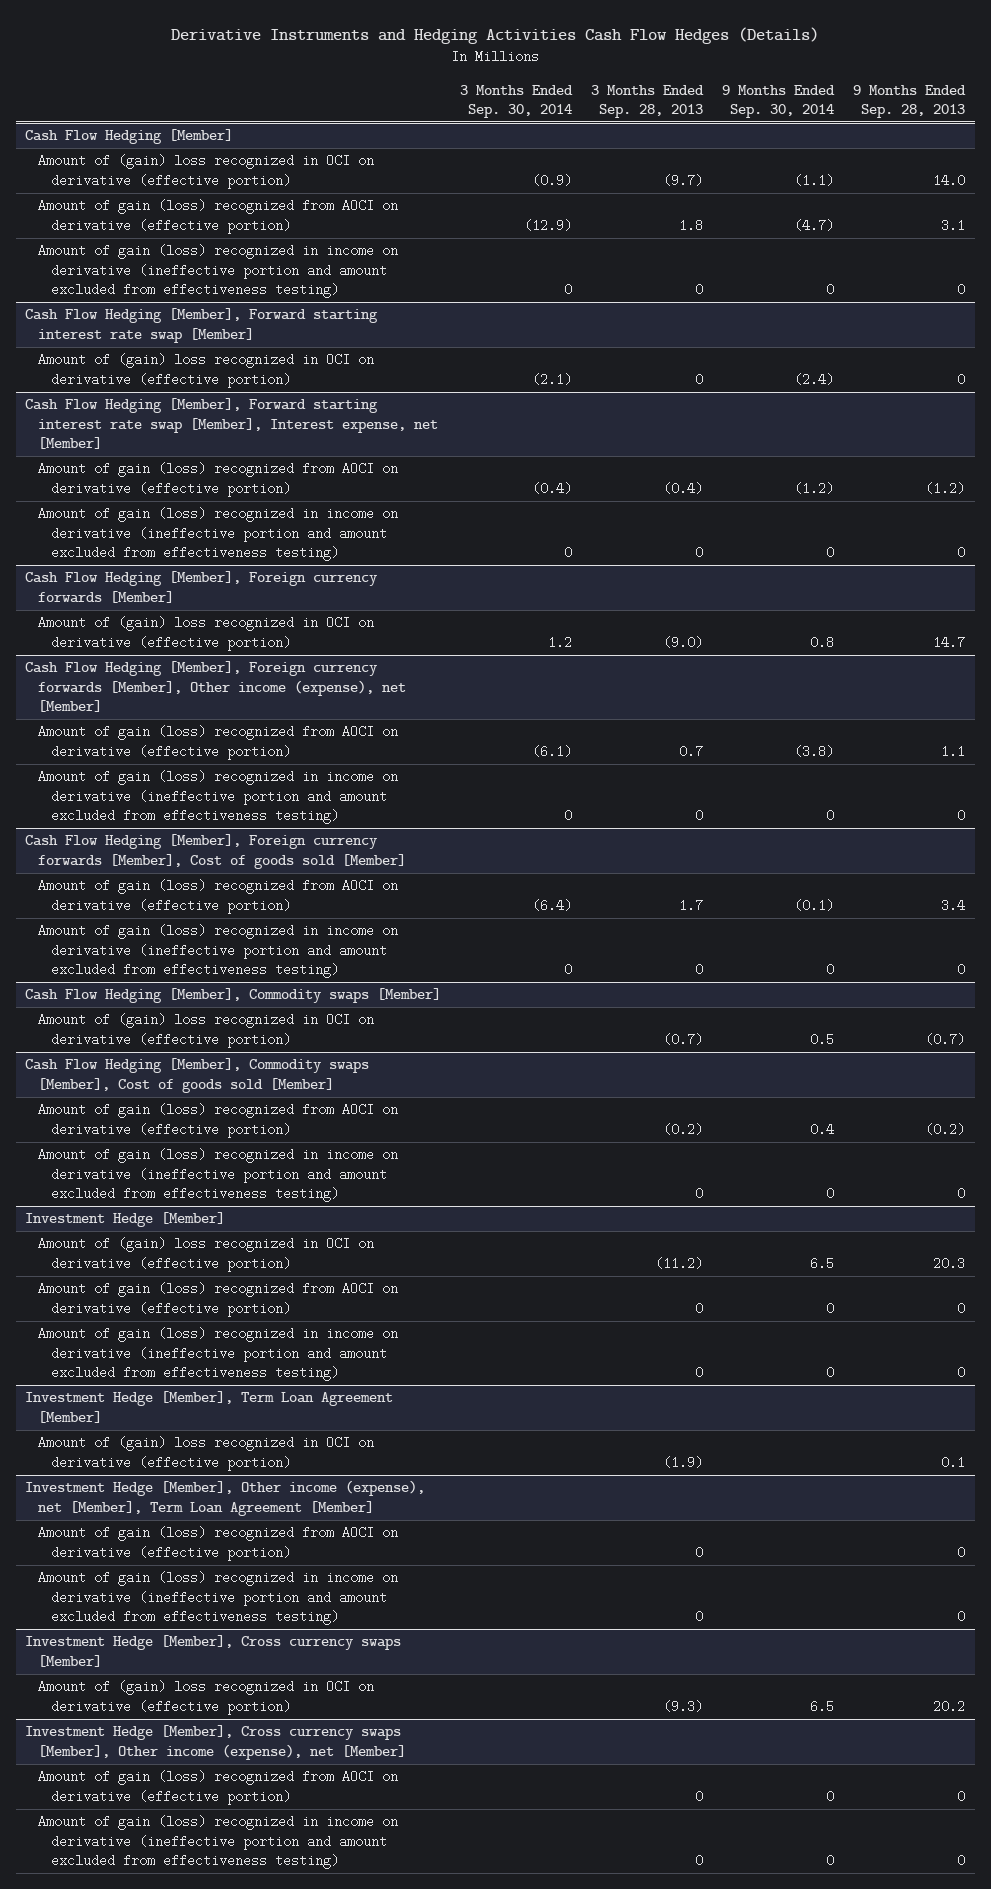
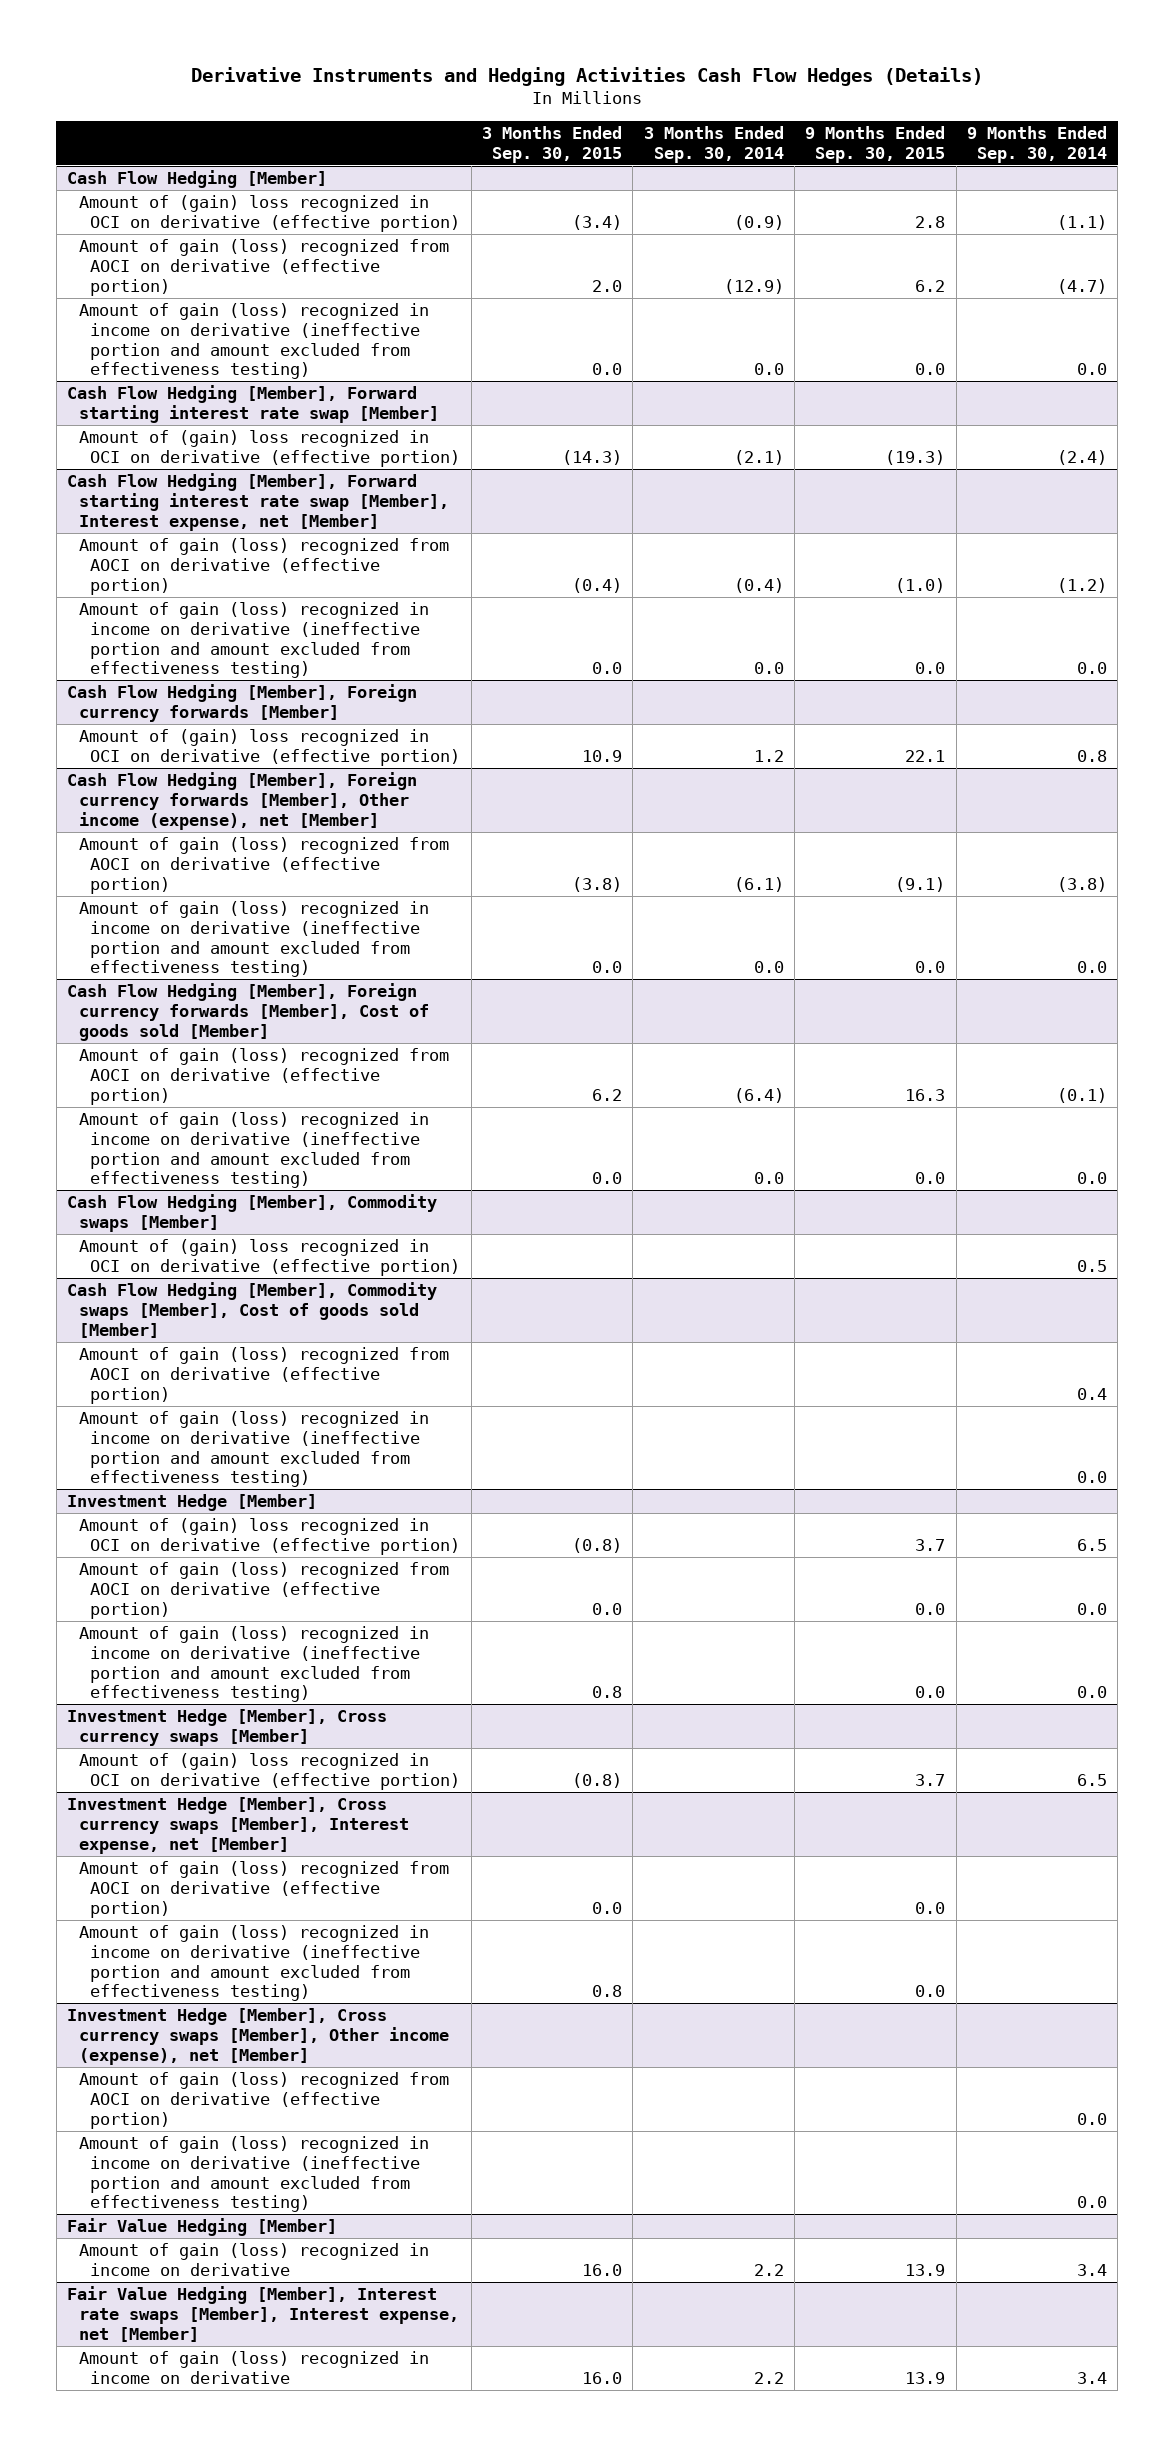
- | 3 Months Ended Sep. 30, 2014 | 3 Months Ended Sep. 28, 2013 | 9 Months Ended Sep. 30, 2014 | 9 Months Ended Sep. 28, 2013
+ | 3 Months Ended Sep. 30, 2015 | 3 Months Ended Sep. 30, 2014 | 9 Months Ended Sep. 30, 2015 | 9 Months Ended Sep. 30, 2014
@ Cash Flow Hedging [Member]
- Amount of gain (loss) recognized in income on derivative (ineffective portion and amount excluded from effectiveness testing) | 0 | 0 | 0 | 0
+ Amount of gain (loss) recognized in income on derivative (ineffective portion and amount excluded from effectiveness testing) | 0.0 | 0.0 | 0.0 | 0.0
@ Cash Flow Hedging [Member], Forward starting interest rate swap [Member], Interest expense, net [Member]
- Amount of gain (loss) recognized in income on derivative (ineffective portion and amount excluded from effectiveness testing) | 0 | 0 | 0 | 0
+ Amount of gain (loss) recognized in income on derivative (ineffective portion and amount excluded from effectiveness testing) | 0.0 | 0.0 | 0.0 | 0.0
@ Cash Flow Hedging [Member], Foreign currency forwards [Member], Other income (expense), net [Member]
- Amount of gain (loss) recognized in income on derivative (ineffective portion and amount excluded from effectiveness testing) | 0 | 0 | 0 | 0
+ Amount of gain (loss) recognized in income on derivative (ineffective portion and amount excluded from effectiveness testing) | 0.0 | 0.0 | 0.0 | 0.0
@ Cash Flow Hedging [Member], Foreign currency forwards [Member], Cost of goods sold [Member]
- Amount of gain (loss) recognized in income on derivative (ineffective portion and amount excluded from effectiveness testing) | 0 | 0 | 0 | 0
+ Amount of gain (loss) recognized in income on derivative (ineffective portion and amount excluded from effectiveness testing) | 0.0 | 0.0 | 0.0 | 0.0
@ Cash Flow Hedging [Member], Commodity swaps [Member], Cost of goods sold [Member]
- Amount of gain (loss) recognized in income on derivative (ineffective portion and amount excluded from effectiveness testing) | | 0 | 0 | 0
+ Amount of gain (loss) recognized in income on derivative (ineffective portion and amount excluded from effectiveness testing) | | | | 0.0
@ Investment Hedge [Member]
- Amount of gain (loss) recognized from AOCI on derivative (effective portion) | | 0 | 0 | 0
- Amount of gain (loss) recognized in income on derivative (ineffective portion and amount excluded from effectiveness testing) | | 0 | 0 | 0
- Investment Hedge [Member], Term Loan Agreement [Member]
- Amount of (gain) loss recognized in OCI on derivative (effective portion) | | (1.9) | | 0.1
- Investment Hedge [Member], Other income (expense), net [Member], Term Loan Agreement [Member]
- Amount of gain (loss) recognized from AOCI on derivative (effective portion) | | 0 | | 0
- Amount of gain (loss) recognized in income on derivative (ineffective portion and amount excluded from effectiveness testing) | | 0 | | 0
@ Investment Hedge [Member]
+ Amount of gain (loss) recognized from AOCI on derivative (effective portion) | 0.0 | | 0.0 | 0.0
+ Amount of gain (loss) recognized in income on derivative (ineffective portion and amount excluded from effectiveness testing) | 0.8 | | 0.0 | 0.0
+ Investment Hedge [Member], Cross currency swaps [Member], Interest expense, net [Member]
+ Amount of gain (loss) recognized from AOCI on derivative (effective portion) | 0.0 | | 0.0 |
+ Amount of gain (loss) recognized in income on derivative (ineffective portion and amount excluded from effectiveness testing) | 0.8 | | 0.0 |
@ Investment Hedge [Member], Cross currency swaps [Member], Other income (expense), net [Member]
- Amount of gain (loss) recognized from AOCI on derivative (effective portion) | | 0 | 0 | 0
- Amount of gain (loss) recognized in income on derivative (ineffective portion and amount excluded from effectiveness testing) | | 0 | 0 | 0
+ Amount of gain (loss) recognized from AOCI on derivative (effective portion) | | | | 0.0
+ Amount of gain (loss) recognized in income on derivative (ineffective portion and amount excluded from effectiveness testing) | | | | 0.0
+ Fair Value Hedging [Member]
+ Amount of gain (loss) recognized in income on derivative | 16.0 | 2.2 | 13.9 | 3.4
+ Fair Value Hedging [Member], Interest rate swaps [Member], Interest expense, net [Member]
+ Amount of gain (loss) recognized in income on derivative | 16.0 | 2.2 | 13.9 | 3.4

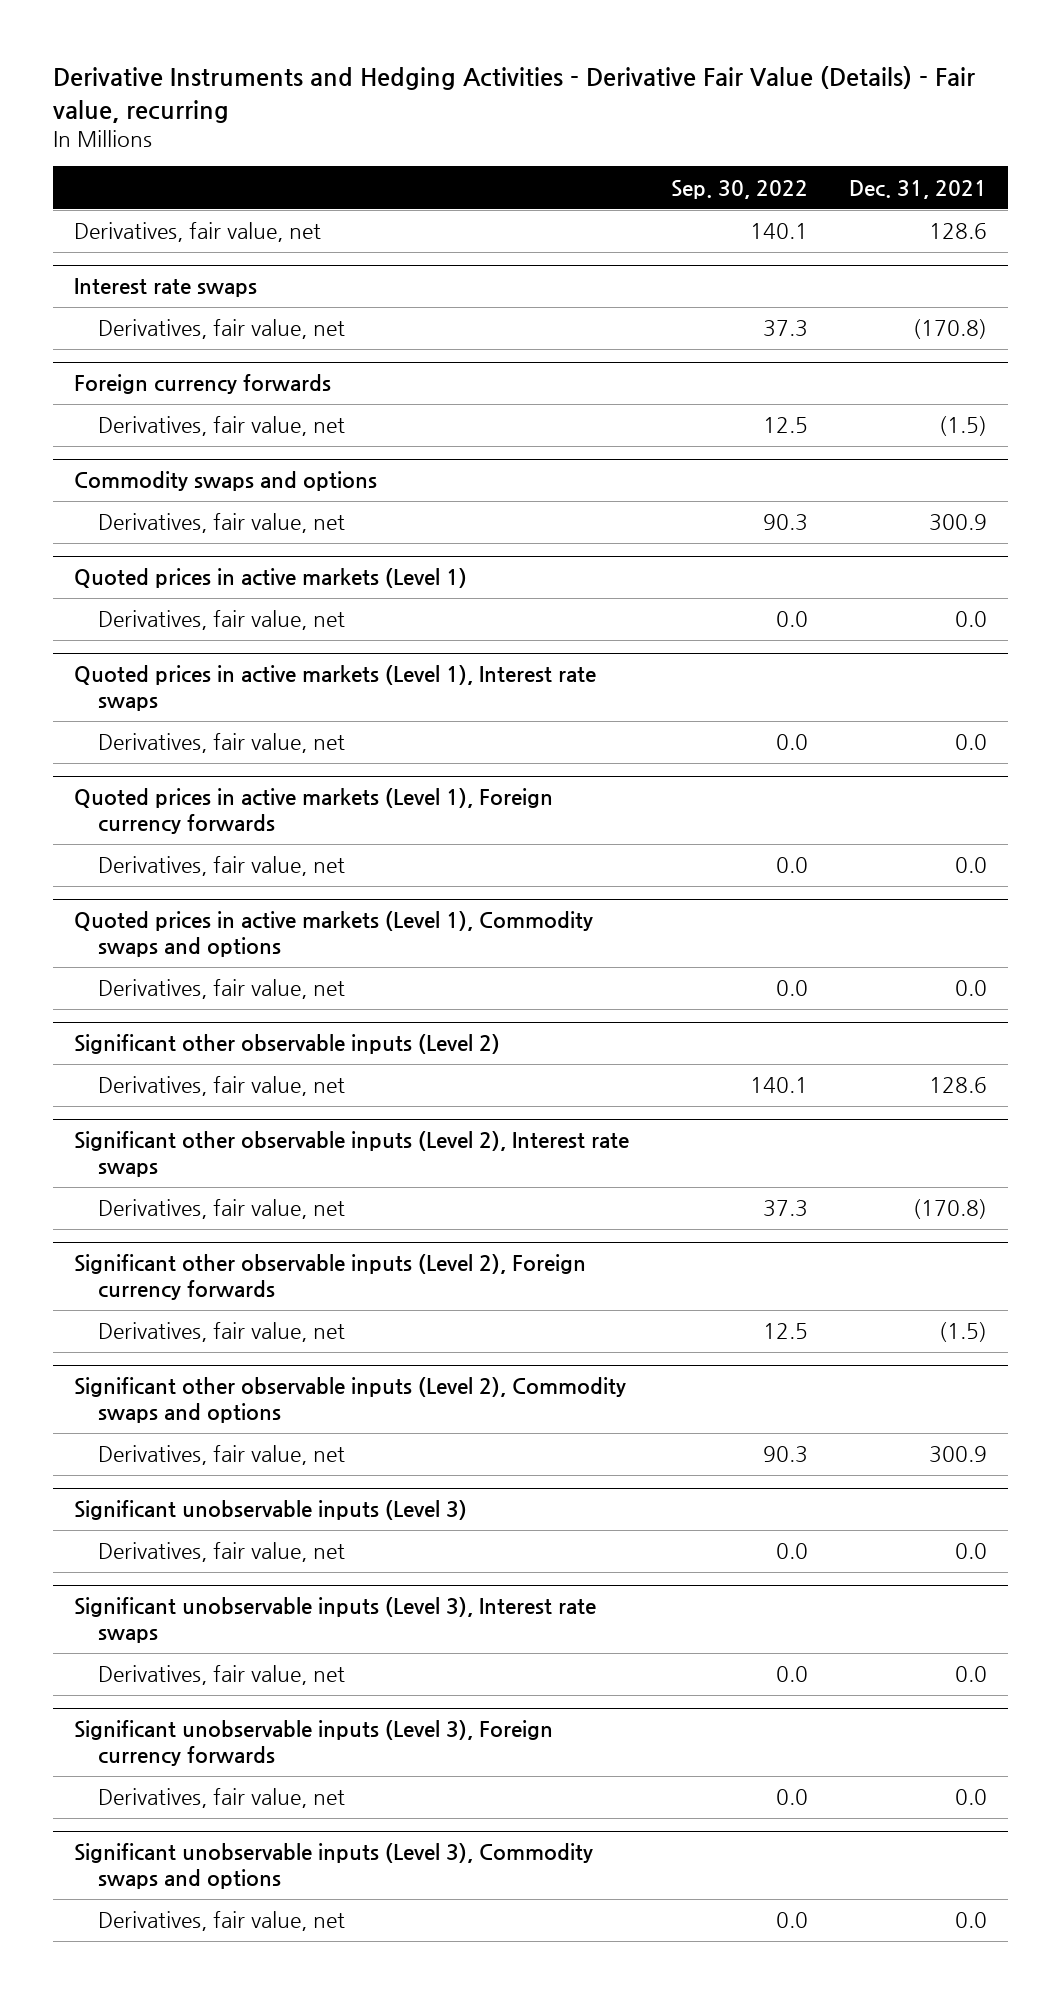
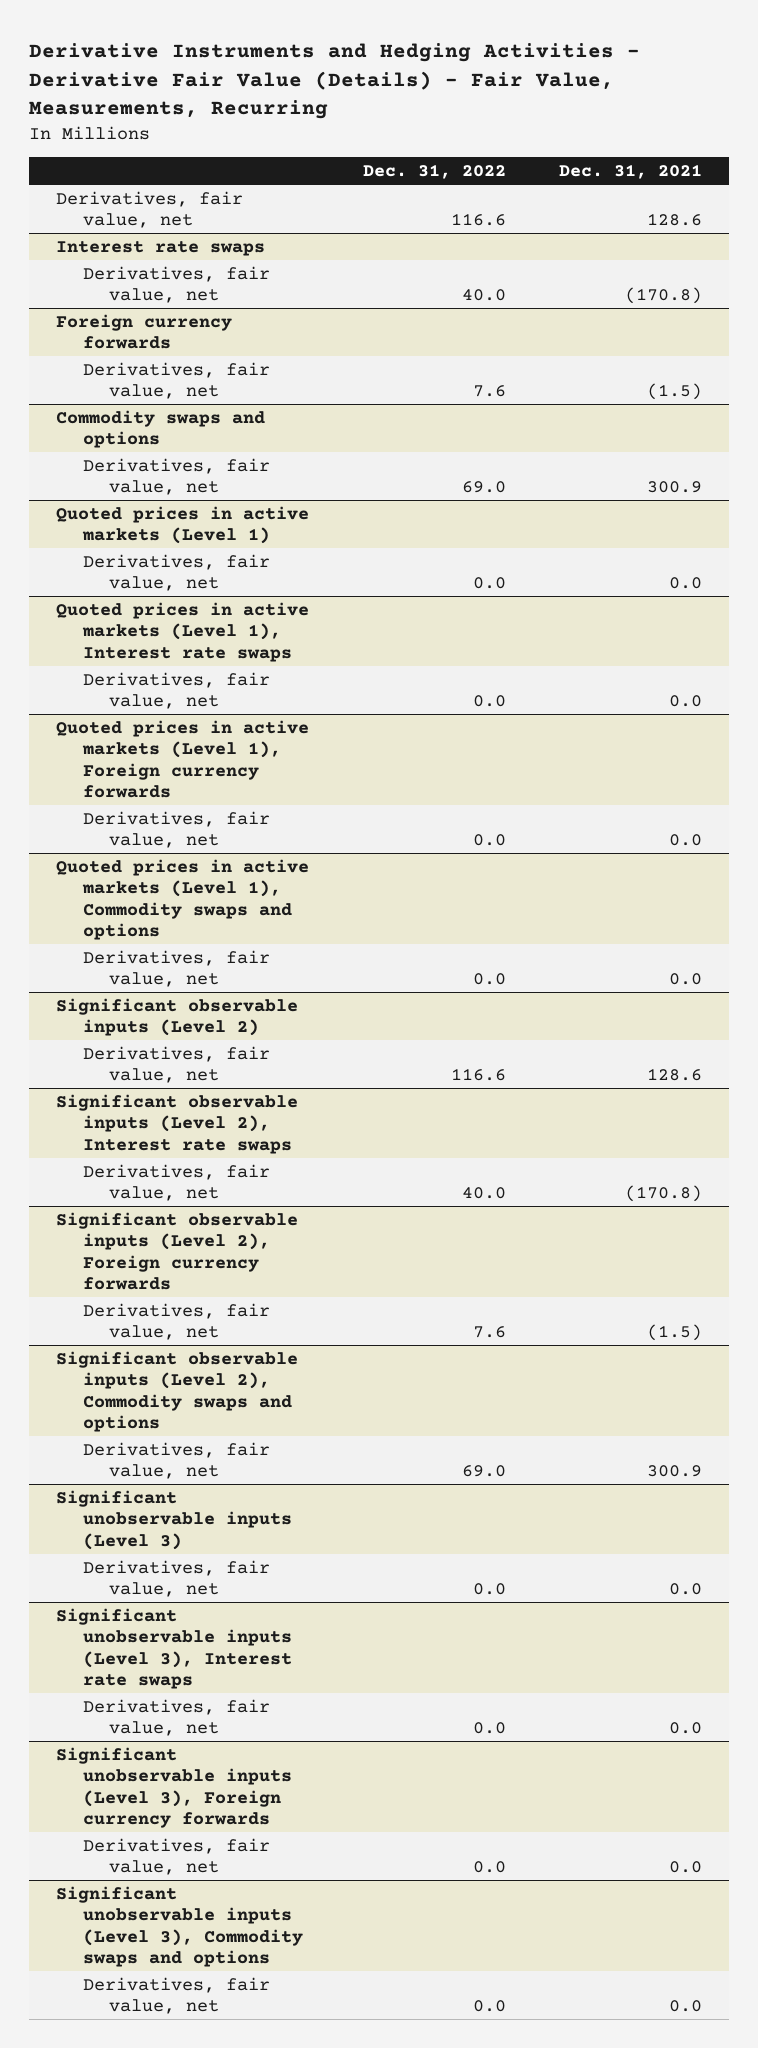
- Derivative Instruments and Hedging Activities - Derivative Fair Value (Details) - Fair value, recurring
+ Derivative Instruments and Hedging Activities - Derivative Fair Value (Details) - Fair Value, Measurements, Recurring
- | Sep. 30, 2022 | Dec. 31, 2021
+ | Dec. 31, 2022 | Dec. 31, 2021
- Significant other observable inputs (Level 2)
+ Significant observable inputs (Level 2)
- Significant other observable inputs (Level 2), Interest rate swaps
+ Significant observable inputs (Level 2), Interest rate swaps
- Significant other observable inputs (Level 2), Foreign currency forwards
+ Significant observable inputs (Level 2), Foreign currency forwards
- Significant other observable inputs (Level 2), Commodity swaps and options
+ Significant observable inputs (Level 2), Commodity swaps and options

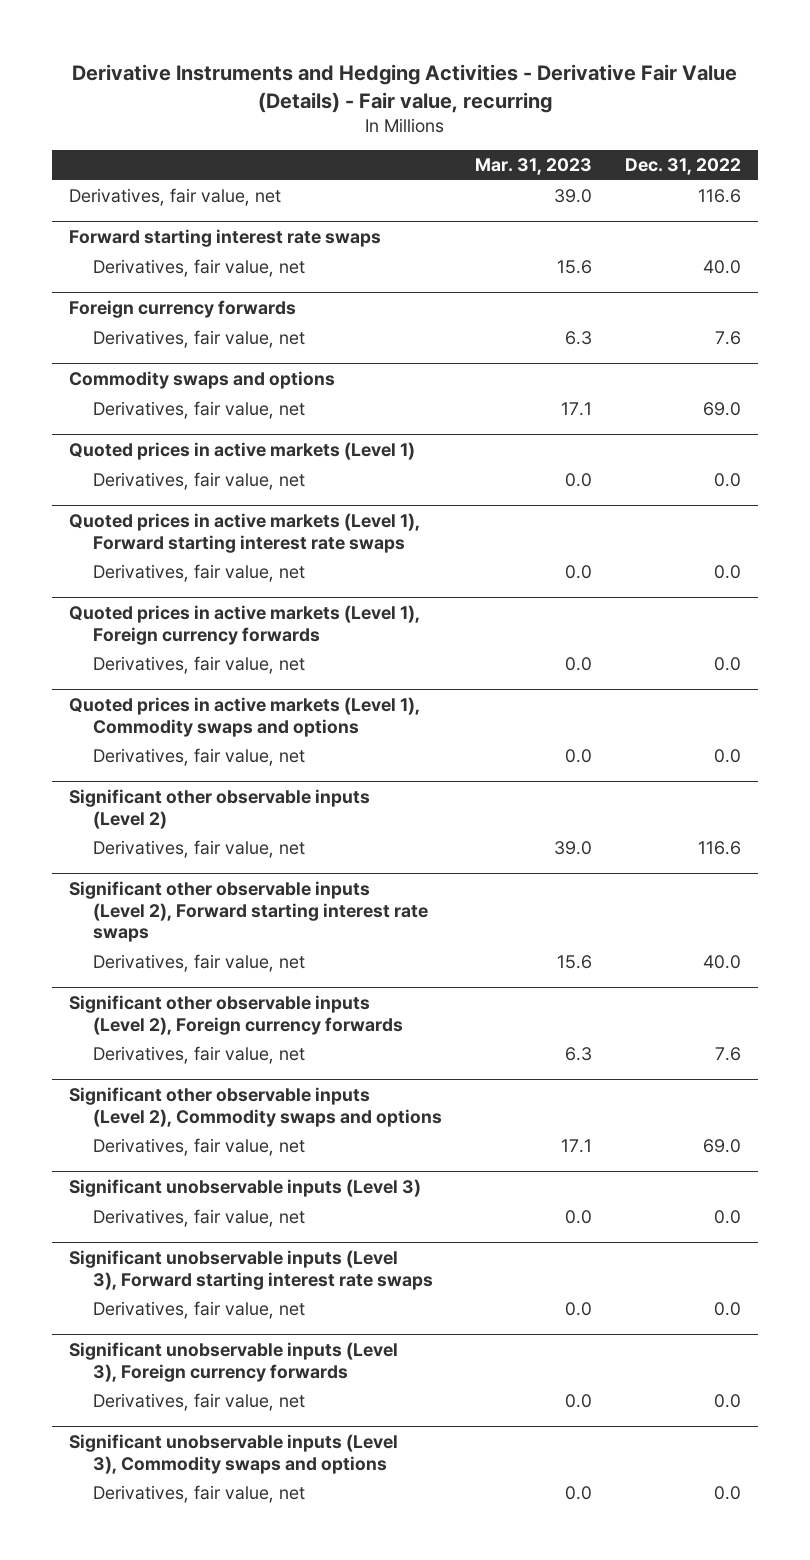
- Derivative Instruments and Hedging Activities - Derivative Fair Value (Details) - Fair Value, Measurements, Recurring
+ Derivative Instruments and Hedging Activities - Derivative Fair Value (Details) - Fair value, recurring
- | Dec. 31, 2022 | Dec. 31, 2021
+ | Mar. 31, 2023 | Dec. 31, 2022
- Interest rate swaps
+ Forward starting interest rate swaps
- Quoted prices in active markets (Level 1), Interest rate swaps
+ Quoted prices in active markets (Level 1), Forward starting interest rate swaps
- Significant observable inputs (Level 2)
+ Significant other observable inputs (Level 2)
- Significant observable inputs (Level 2), Interest rate swaps
+ Significant other observable inputs (Level 2), Forward starting interest rate swaps
- Significant observable inputs (Level 2), Foreign currency forwards
+ Significant other observable inputs (Level 2), Foreign currency forwards
- Significant observable inputs (Level 2), Commodity swaps and options
+ Significant other observable inputs (Level 2), Commodity swaps and options
- Significant unobservable inputs (Level 3), Interest rate swaps
+ Significant unobservable inputs (Level 3), Forward starting interest rate swaps

